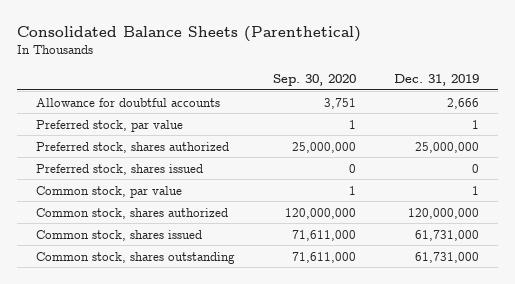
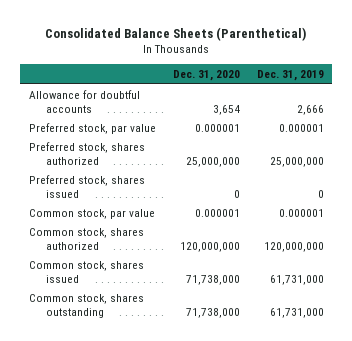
- | Sep. 30, 2020 | Dec. 31, 2019
+ | Dec. 31, 2020 | Dec. 31, 2019
- Preferred stock, par value | 1 | 1
+ Preferred stock, par value | 0.000001 | 0.000001
- Common stock, par value | 1 | 1
+ Common stock, par value | 0.000001 | 0.000001

